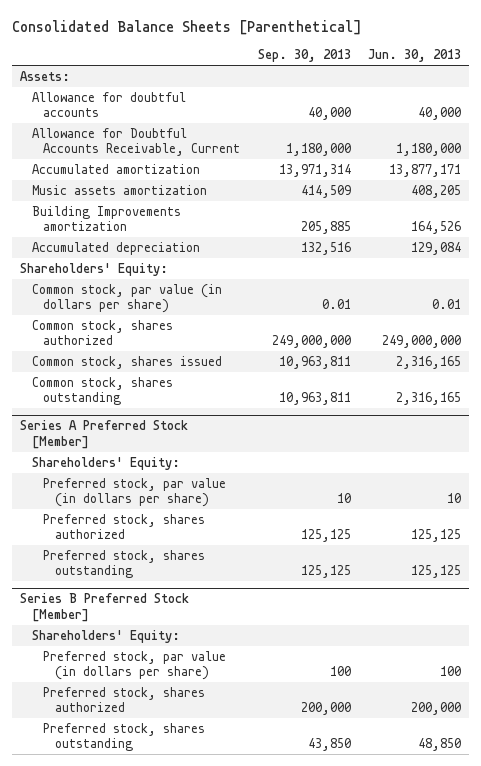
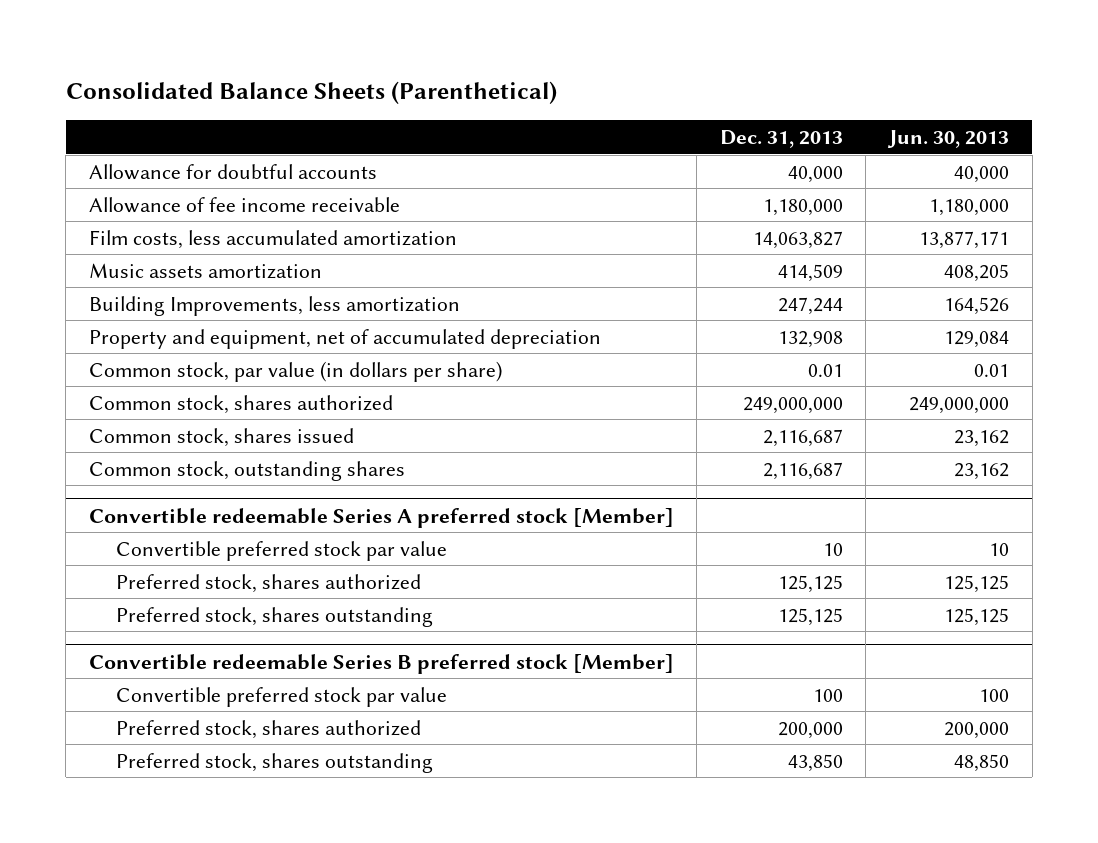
- Consolidated Balance Sheets [Parenthetical]
+ Consolidated Balance Sheets (Parenthetical)
- | Sep. 30, 2013 | Jun. 30, 2013
+ | Dec. 31, 2013 | Jun. 30, 2013
- Assets:
- Allowance for Doubtful Accounts Receivable, Current | 1,180,000 | 1,180,000
- Accumulated amortization | 13,971,314 | 13,877,171
+ Allowance of fee income receivable | 1,180,000 | 1,180,000
+ Film costs, less accumulated amortization | 14,063,827 | 13,877,171
- Building Improvements amortization | 205,885 | 164,526
- Accumulated depreciation | 132,516 | 129,084
- Shareholders' Equity:
+ Building Improvements, less amortization | 247,244 | 164,526
+ Property and equipment, net of accumulated depreciation | 132,908 | 129,084
- Common stock, shares issued | 10,963,811 | 2,316,165
- Common stock, shares outstanding | 10,963,811 | 2,316,165
- Series A Preferred Stock [Member]
- Shareholders' Equity:
- Preferred stock, par value (in dollars per share) | 10 | 10
+ Common stock, shares issued | 2,116,687 | 23,162
+ Common stock, outstanding shares | 2,116,687 | 23,162
+ Convertible redeemable Series A preferred stock [Member]
+ Convertible preferred stock par value | 10 | 10
- Series B Preferred Stock [Member]
- Shareholders' Equity:
- Preferred stock, par value (in dollars per share) | 100 | 100
+ Convertible redeemable Series B preferred stock [Member]
+ Convertible preferred stock par value | 100 | 100

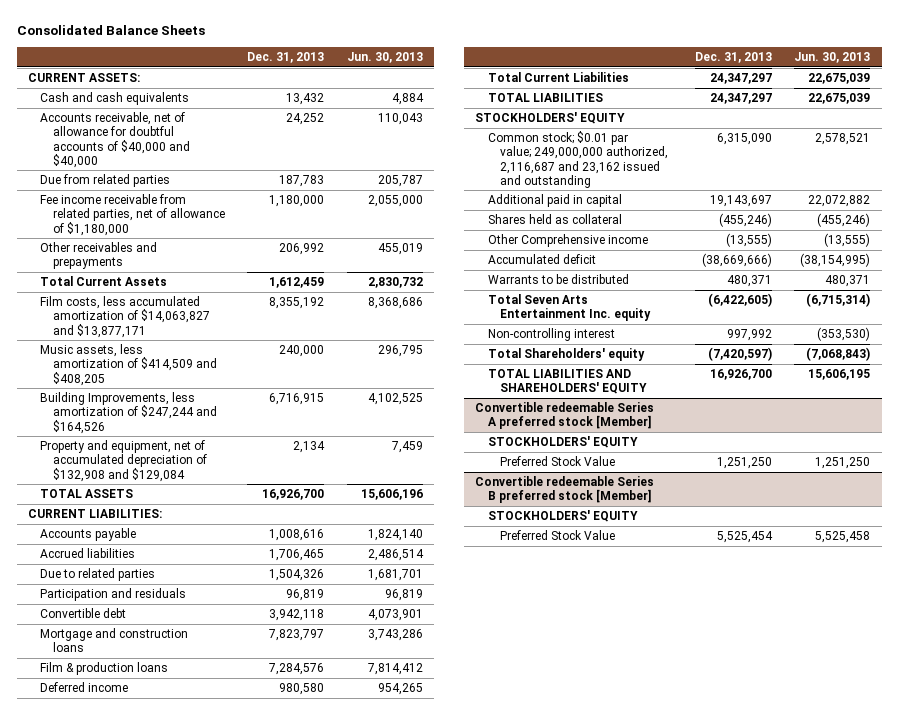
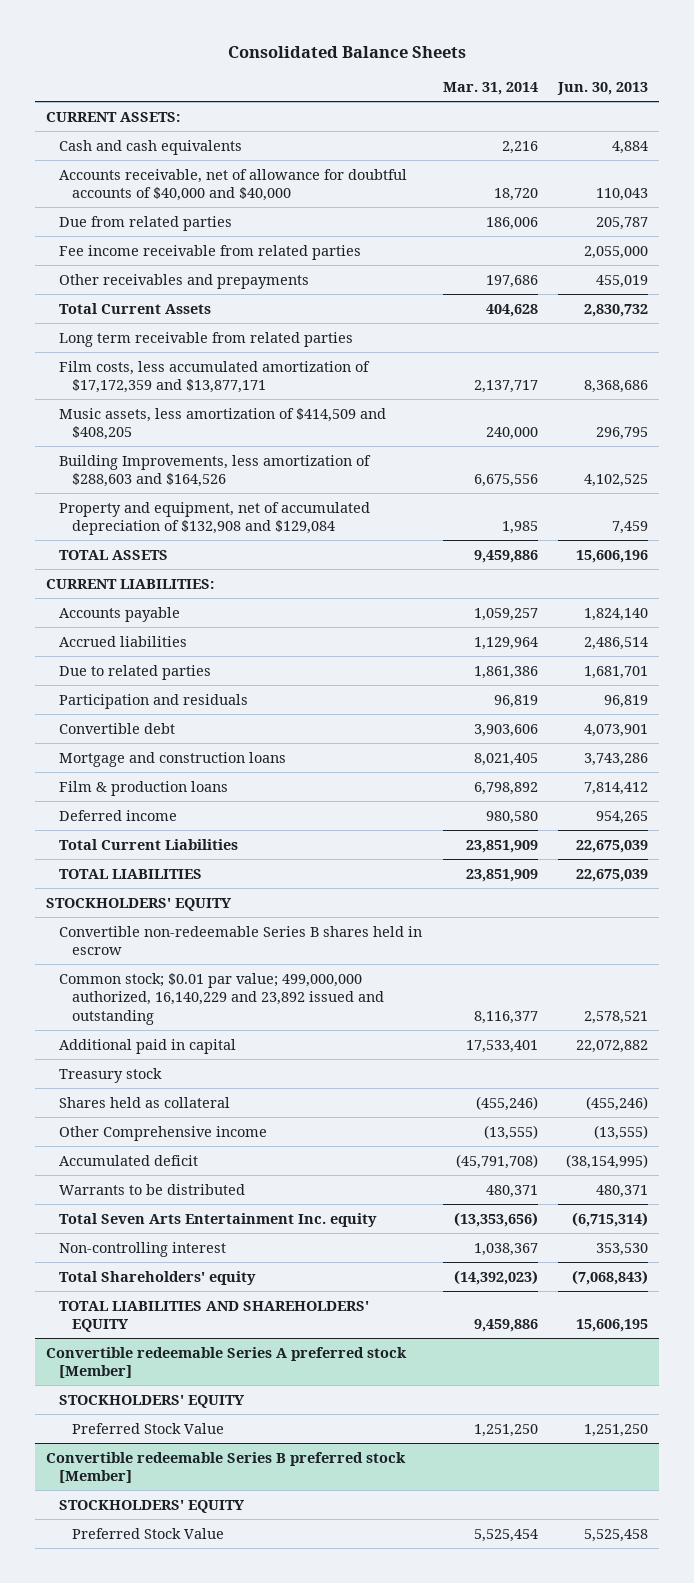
- | Dec. 31, 2013 | Jun. 30, 2013
+ | Mar. 31, 2014 | Jun. 30, 2013
- Fee income receivable from related parties, net of allowance of $1,180,000 | 1,180,000 | 2,055,000
+ Fee income receivable from related parties | | 2,055,000
- Film costs, less accumulated amortization of $14,063,827 and $13,877,171 | 8,355,192 | 8,368,686
+ Long term receivable from related parties
+ Film costs, less accumulated amortization of $17,172,359 and $13,877,171 | 2,137,717 | 8,368,686
- Building Improvements, less amortization of $247,244 and $164,526 | 6,716,915 | 4,102,525
+ Building Improvements, less amortization of $288,603 and $164,526 | 6,675,556 | 4,102,525
- Common stock; $0.01 par value; 249,000,000 authorized, 2,116,687 and 23,162 issued and outstanding | 6,315,090 | 2,578,521
+ Convertible non-redeemable Series B shares held in escrow
+ Common stock; $0.01 par value; 499,000,000 authorized, 16,140,229 and 23,892 issued and outstanding | 8,116,377 | 2,578,521
+ Treasury stock
- Non-controlling interest | 997,992 | (353,530)
+ Non-controlling interest | 1,038,367 | 353,530

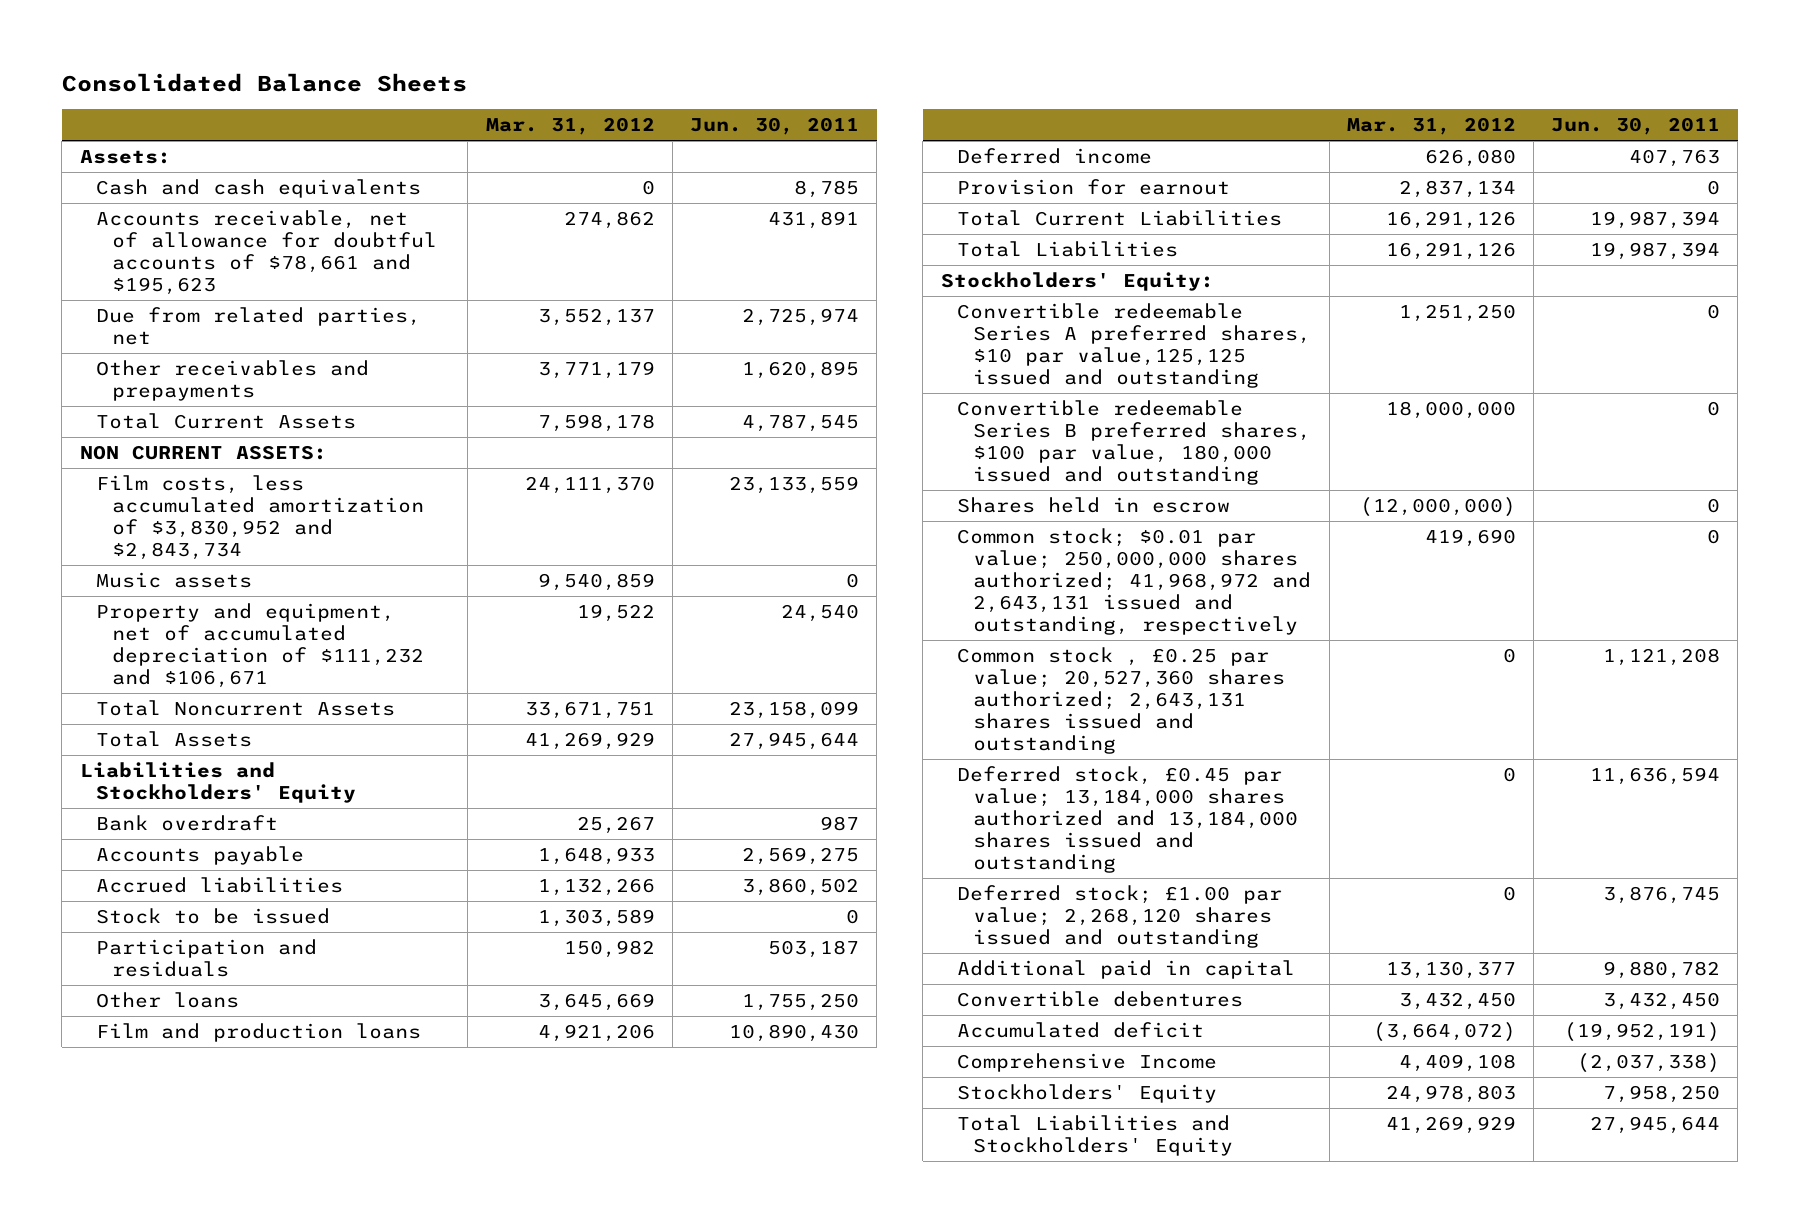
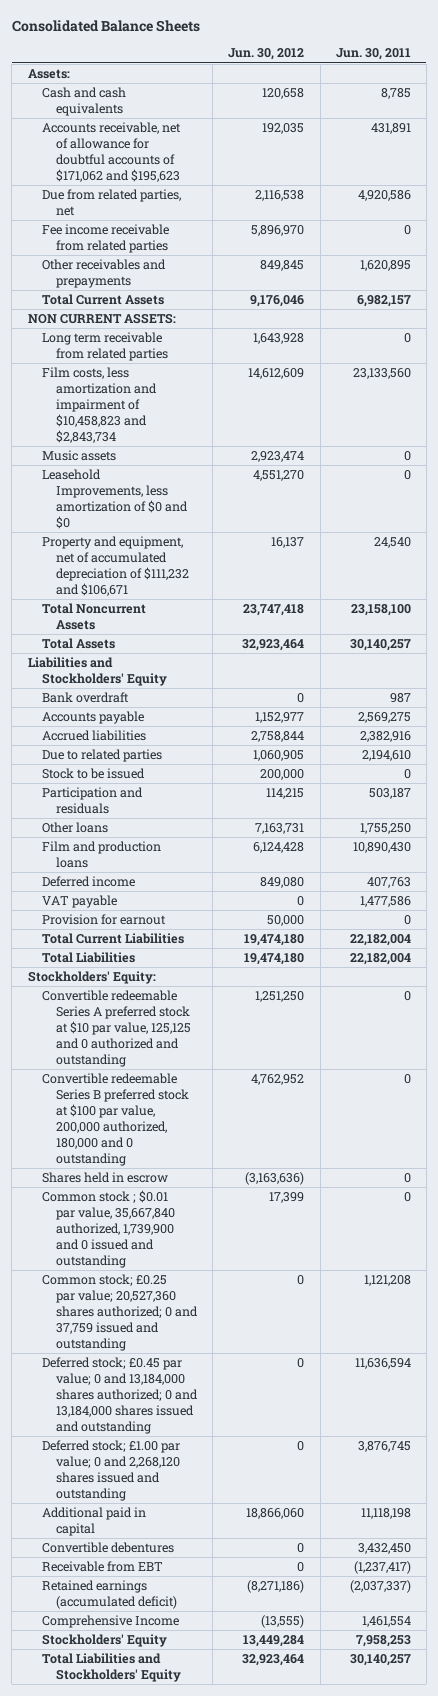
- | Mar. 31, 2012 | Jun. 30, 2011
+ | Jun. 30, 2012 | Jun. 30, 2011
- Accounts receivable, net of allowance for doubtful accounts of $78,661 and $195,623 | 274,862 | 431,891
- Due from related parties, net | 3,552,137 | 2,725,974
+ Accounts receivable, net of allowance for doubtful accounts of $171,062 and $195,623 | 192,035 | 431,891
+ Due from related parties, net | 2,116,538 | 4,920,586
+ Fee income receivable from related parties | 5,896,970 | 0
- Total Current Assets | 7,598,178 | 4,787,545
+ Total Current Assets | 9,176,046 | 6,982,157
- Film costs, less accumulated amortization of $3,830,952 and $2,843,734 | 24,111,370 | 23,133,559
+ Long term receivable from related parties | 1,643,928 | 0
+ Film costs, less amortization and impairment of $10,458,823 and $2,843,734 | 14,612,609 | 23,133,560
+ Leasehold Improvements, less amortization of $0 and $0 | 4,551,270 | 0
- Total Noncurrent Assets | 33,671,751 | 23,158,099
- Total Assets | 41,269,929 | 27,945,644
+ Total Noncurrent Assets | 23,747,418 | 23,158,100
+ Total Assets | 32,923,464 | 30,140,257
- Accrued liabilities | 1,132,266 | 3,860,502
+ Accrued liabilities | 2,758,844 | 2,382,916
+ Due to related parties | 1,060,905 | 2,194,610
+ VAT payable | 0 | 1,477,586
- Total Current Liabilities | 16,291,126 | 19,987,394
- Total Liabilities | 16,291,126 | 19,987,394
+ Total Current Liabilities | 19,474,180 | 22,182,004
+ Total Liabilities | 19,474,180 | 22,182,004
- Convertible redeemable Series A preferred shares, $10 par value,125,125 issued and outstanding | 1,251,250 | 0
- Convertible redeemable Series B preferred shares, $100 par value, 180,000 issued and outstanding | 18,000,000 | 0
+ Convertible redeemable Series A preferred stock at $10 par value, 125,125 and 0 authorized and outstanding | 1,251,250 | 0
+ Convertible redeemable Series B preferred stock at $100 par value, 200,000 authorized, 180,000 and 0 outstanding | 4,762,952 | 0
- Common stock; $0.01 par value; 250,000,000 shares authorized; 41,968,972 and 2,643,131 issued and outstanding, respectively | 419,690 | 0
- Common stock , £0.25 par value; 20,527,360 shares authorized; 2,643,131 shares issued and outstanding | 0 | 1,121,208
- Deferred stock, £0.45 par value; 13,184,000 shares authorized and 13,184,000 shares issued and outstanding | 0 | 11,636,594
- Deferred stock; £1.00 par value; 2,268,120 shares issued and outstanding | 0 | 3,876,745
- Additional paid in capital | 13,130,377 | 9,880,782
+ Common stock ; $0.01 par value, 35,667,840 authorized, 1,739,900 and 0 issued and outstanding | 17,399 | 0
+ Common stock; £0.25 par value; 20,527,360 shares authorized; 0 and 37,759 issued and outstanding | 0 | 1,121,208
+ Deferred stock; £0.45 par value; 0 and 13,184,000 shares authorized; 0 and 13,184,000 shares issued and outstanding | 0 | 11,636,594
+ Deferred stock; £1.00 par value; 0 and 2,268,120 shares issued and outstanding | 0 | 3,876,745
+ Additional paid in capital | 18,866,060 | 11,118,198
- Accumulated deficit | (3,664,072) | (19,952,191)
- Comprehensive Income | 4,409,108 | (2,037,338)
- Stockholders' Equity | 24,978,803 | 7,958,250
- Total Liabilities and Stockholders' Equity | 41,269,929 | 27,945,644
+ Receivable from EBT | 0 | (1,237,417)
+ Retained earnings (accumulated deficit) | (8,271,186) | (2,037,337)
+ Comprehensive Income | (13,555) | 1,461,554
+ Stockholders' Equity | 13,449,284 | 7,958,253
+ Total Liabilities and Stockholders' Equity | 32,923,464 | 30,140,257

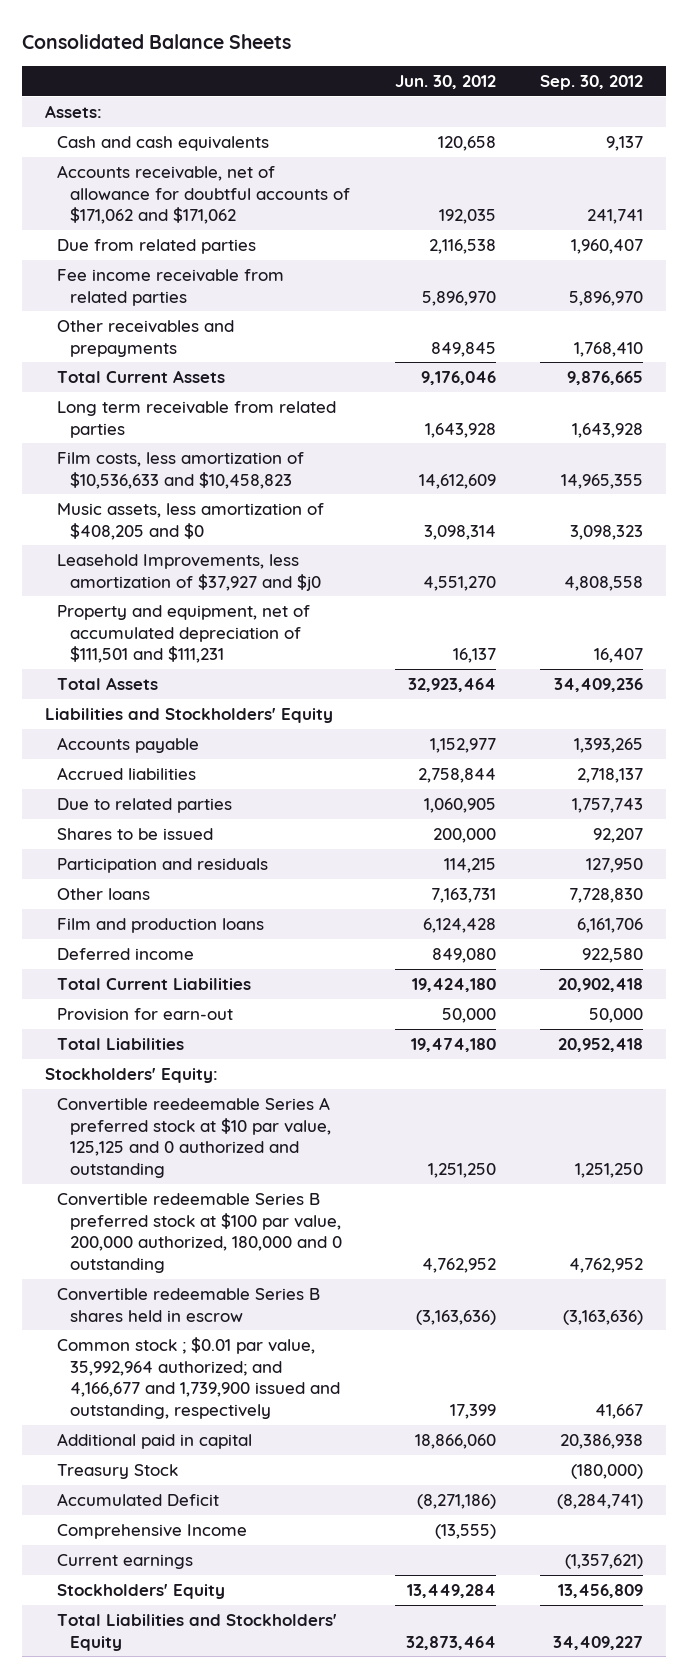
- | Jun. 30, 2012 | Jun. 30, 2011
+ | Jun. 30, 2012 | Sep. 30, 2012
- Accounts receivable, net of allowance for doubtful accounts of $171,062 and $195,623 | 192,035 | 431,891
- Due from related parties, net | 2,116,538 | 4,920,586
+ Accounts receivable, net of allowance for doubtful accounts of $171,062 and $171,062 | 192,035 | 241,741
+ Due from related parties | 2,116,538 | 1,960,407
- NON CURRENT ASSETS:
- Film costs, less amortization and impairment of $10,458,823 and $2,843,734 | 14,612,609 | 23,133,560
- Music assets | 2,923,474 | 0
- Leasehold Improvements, less amortization of $0 and $0 | 4,551,270 | 0
- Property and equipment, net of accumulated depreciation of $111,232 and $106,671 | 16,137 | 24,540
- Total Noncurrent Assets | 23,747,418 | 23,158,100
+ Film costs, less amortization of $10,536,633 and $10,458,823 | 14,612,609 | 14,965,355
+ Music assets, less amortization of $408,205 and $0 | 3,098,314 | 3,098,323
+ Leasehold Improvements, less amortization of $37,927 and $j0 | 4,551,270 | 4,808,558
+ Property and equipment, net of accumulated depreciation of $111,501 and $111,231 | 16,137 | 16,407
- Bank overdraft | 0 | 987
- Stock to be issued | 200,000 | 0
+ Shares to be issued | 200,000 | 92,207
- VAT payable | 0 | 1,477,586
- Provision for earnout | 50,000 | 0
- Total Current Liabilities | 19,474,180 | 22,182,004
+ Total Current Liabilities | 19,424,180 | 20,902,418
+ Provision for earn-out | 50,000 | 50,000
- Convertible redeemable Series A preferred stock at $10 par value, 125,125 and 0 authorized and outstanding | 1,251,250 | 0
+ Convertible reedeemable Series A preferred stock at $10 par value, 125,125 and 0 authorized and outstanding | 1,251,250 | 1,251,250
- Shares held in escrow | (3,163,636) | 0
- Common stock ; $0.01 par value, 35,667,840 authorized, 1,739,900 and 0 issued and outstanding | 17,399 | 0
- Common stock; £0.25 par value; 20,527,360 shares authorized; 0 and 37,759 issued and outstanding | 0 | 1,121,208
- Deferred stock; £0.45 par value; 0 and 13,184,000 shares authorized; 0 and 13,184,000 shares issued and outstanding | 0 | 11,636,594
- Deferred stock; £1.00 par value; 0 and 2,268,120 shares issued and outstanding | 0 | 3,876,745
+ Convertible redeemable Series B shares held in escrow | (3,163,636) | (3,163,636)
+ Common stock ; $0.01 par value, 35,992,964 authorized; and 4,166,677 and 1,739,900 issued and outstanding, respectively | 17,399 | 41,667
- Convertible debentures | 0 | 3,432,450
- Receivable from EBT | 0 | (1,237,417)
- Retained earnings (accumulated deficit) | (8,271,186) | (2,037,337)
+ Treasury Stock | | (180,000)
+ Accumulated Deficit | (8,271,186) | (8,284,741)
+ Current earnings | | (1,357,621)
- Total Liabilities and Stockholders' Equity | 32,923,464 | 30,140,257
+ Total Liabilities and Stockholders' Equity | 32,873,464 | 34,409,227

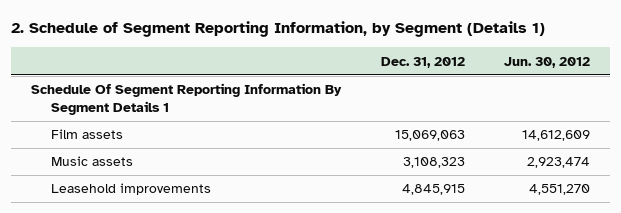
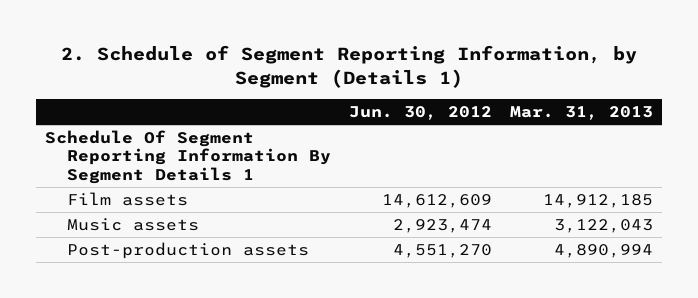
- | Dec. 31, 2012 | Jun. 30, 2012
+ | Jun. 30, 2012 | Mar. 31, 2013
- Leasehold improvements | 4,845,915 | 4,551,270
+ Post-production assets | 4,551,270 | 4,890,994

